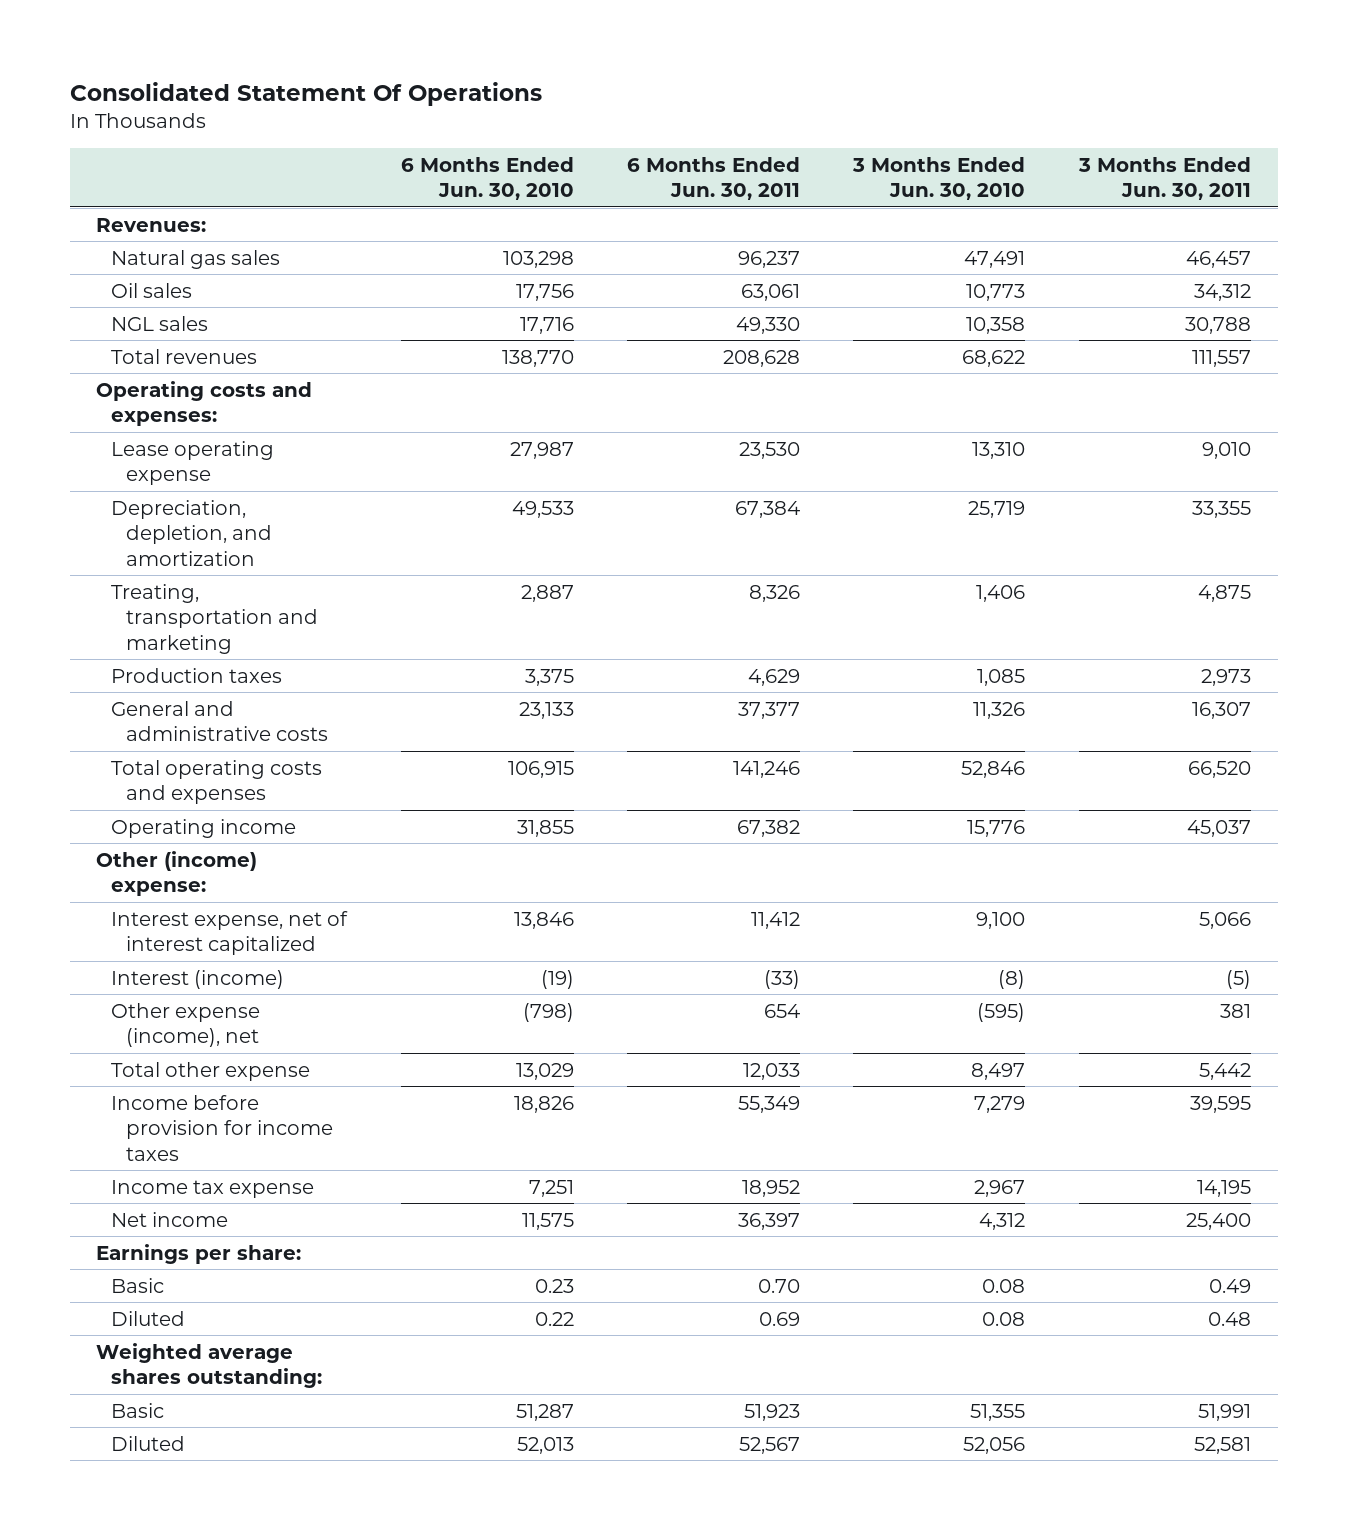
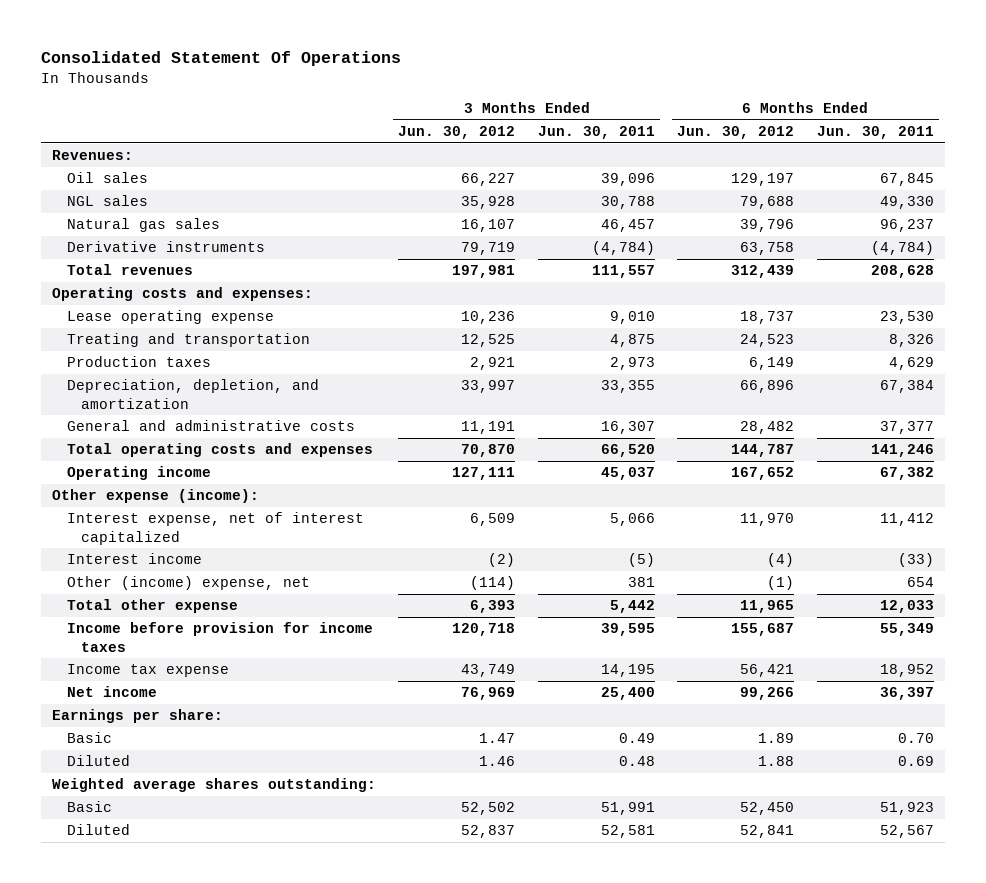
- | 6 Months Ended Jun. 30, 2010 | 6 Months Ended Jun. 30, 2011 | 3 Months Ended Jun. 30, 2010 | 3 Months Ended Jun. 30, 2011
+ | 3 Months Ended Jun. 30, 2012 | 3 Months Ended Jun. 30, 2011 | 6 Months Ended Jun. 30, 2012 | 6 Months Ended Jun. 30, 2011
- Oil sales | 17,756 | 63,061 | 10,773 | 34,312
+ Oil sales | 66,227 | 39,096 | 129,197 | 67,845
moved down: Natural gas sales | 16,107 | 46,457 | 39,796 | 96,237
+ Derivative instruments | 79,719 | (4,784) | 63,758 | (4,784)
- Treating, transportation and marketing | 2,887 | 8,326 | 1,406 | 4,875
+ Treating and transportation | 12,525 | 4,875 | 24,523 | 8,326
moved down: Depreciation, depletion, and amortization | 33,997 | 33,355 | 66,896 | 67,384
- Other (income) expense:
+ Other expense (income):
- Interest (income) | (19) | (33) | (8) | (5)
- Other expense (income), net | (798) | 654 | (595) | 381
+ Interest income | (2) | (5) | (4) | (33)
+ Other (income) expense, net | (114) | 381 | (1) | 654

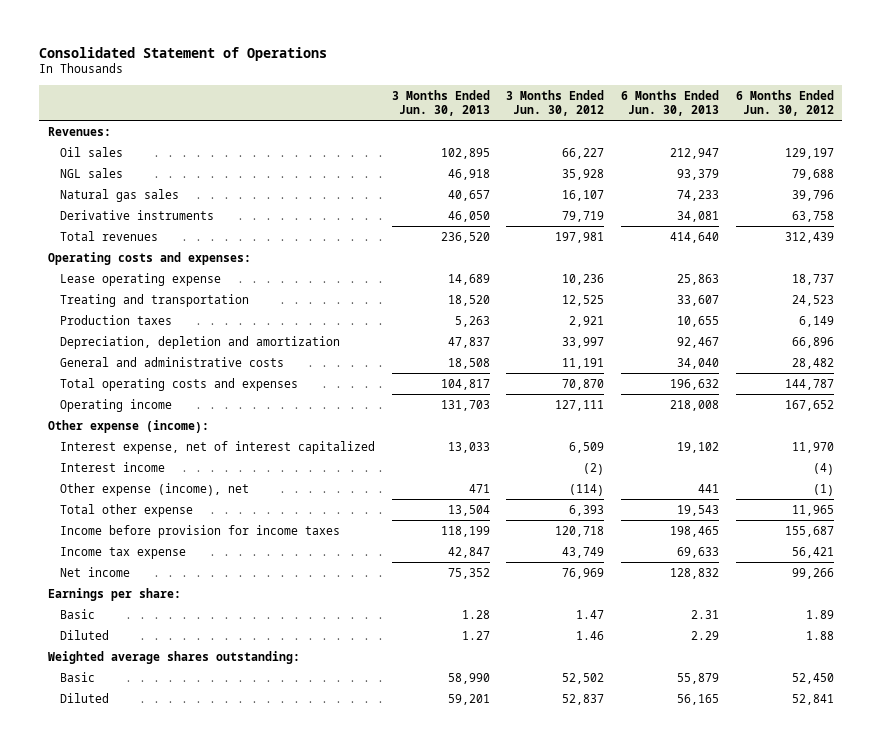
- Consolidated Statement Of Operations
+ Consolidated Statement of Operations
- | 3 Months Ended Jun. 30, 2012 | 3 Months Ended Jun. 30, 2011 | 6 Months Ended Jun. 30, 2012 | 6 Months Ended Jun. 30, 2011
+ | 3 Months Ended Jun. 30, 2013 | 3 Months Ended Jun. 30, 2012 | 6 Months Ended Jun. 30, 2013 | 6 Months Ended Jun. 30, 2012
- Depreciation, depletion, and amortization | 33,997 | 33,355 | 66,896 | 67,384
+ Depreciation, depletion and amortization | 47,837 | 33,997 | 92,467 | 66,896
- Other (income) expense, net | (114) | 381 | (1) | 654
+ Other expense (income), net | 471 | (114) | 441 | (1)

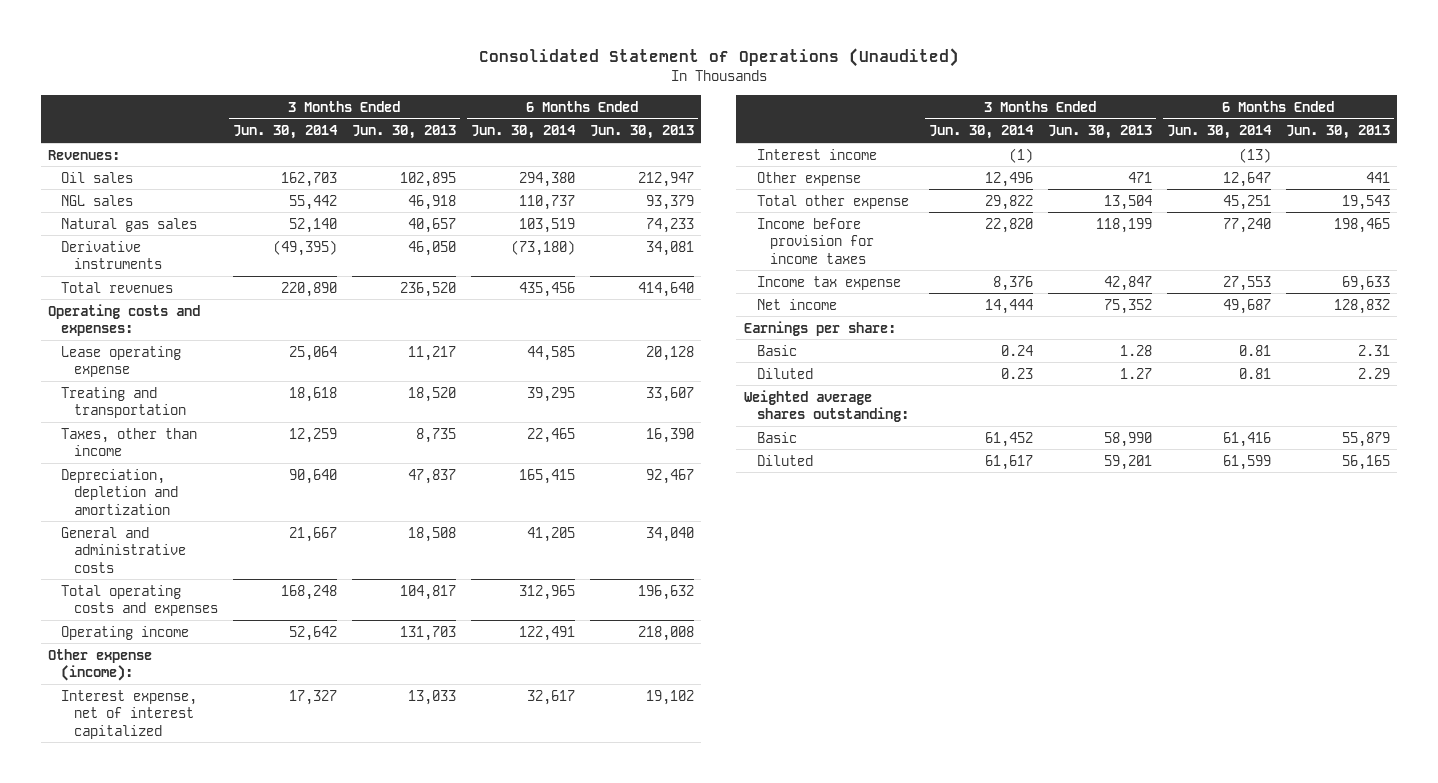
- Consolidated Statement of Operations
+ Consolidated Statement of Operations (Unaudited)
- | 3 Months Ended Jun. 30, 2013 | 3 Months Ended Jun. 30, 2012 | 6 Months Ended Jun. 30, 2013 | 6 Months Ended Jun. 30, 2012
+ | 3 Months Ended Jun. 30, 2014 | 3 Months Ended Jun. 30, 2013 | 6 Months Ended Jun. 30, 2014 | 6 Months Ended Jun. 30, 2013
- Lease operating expense | 14,689 | 10,236 | 25,863 | 18,737
+ Lease operating expense | 25,064 | 11,217 | 44,585 | 20,128
- Production taxes | 5,263 | 2,921 | 10,655 | 6,149
+ Taxes, other than income | 12,259 | 8,735 | 22,465 | 16,390
- Other expense (income), net | 471 | (114) | 441 | (1)
+ Other expense | 12,496 | 471 | 12,647 | 441

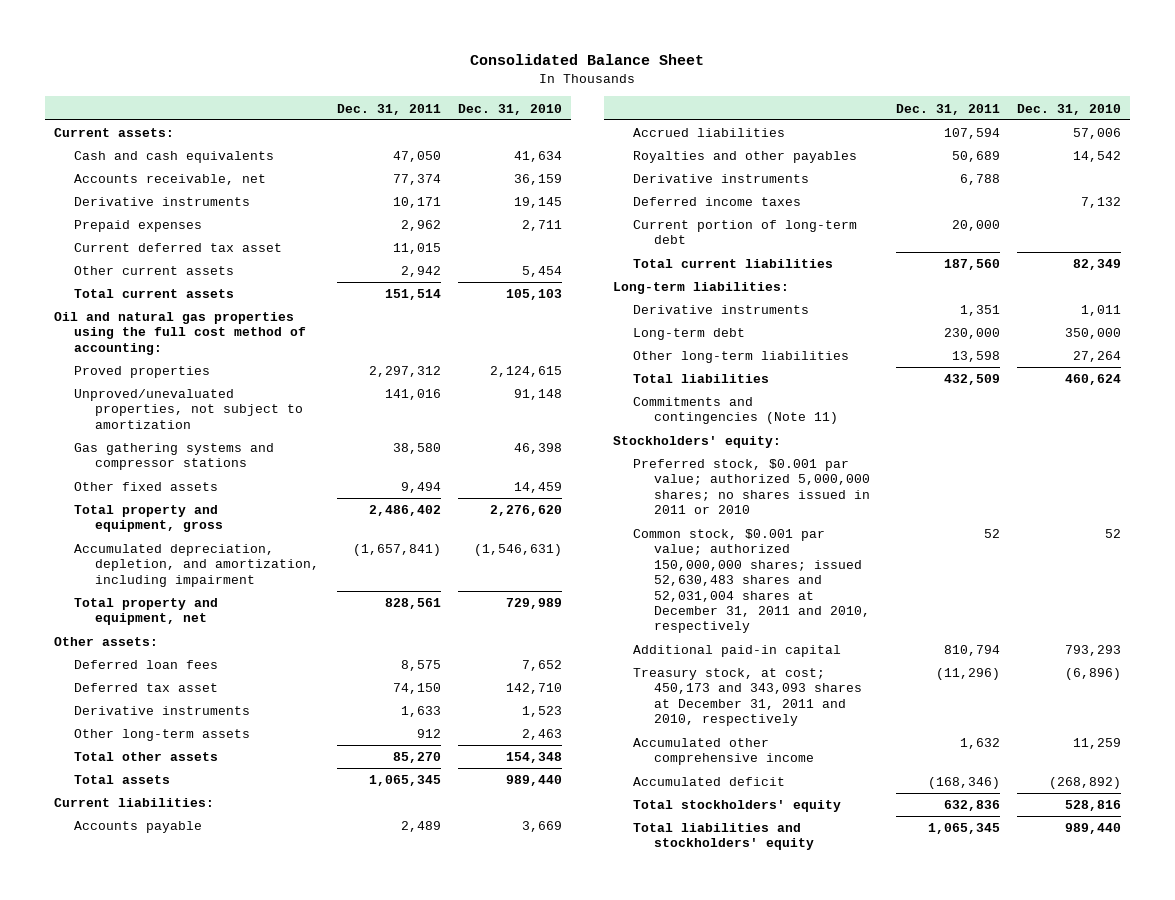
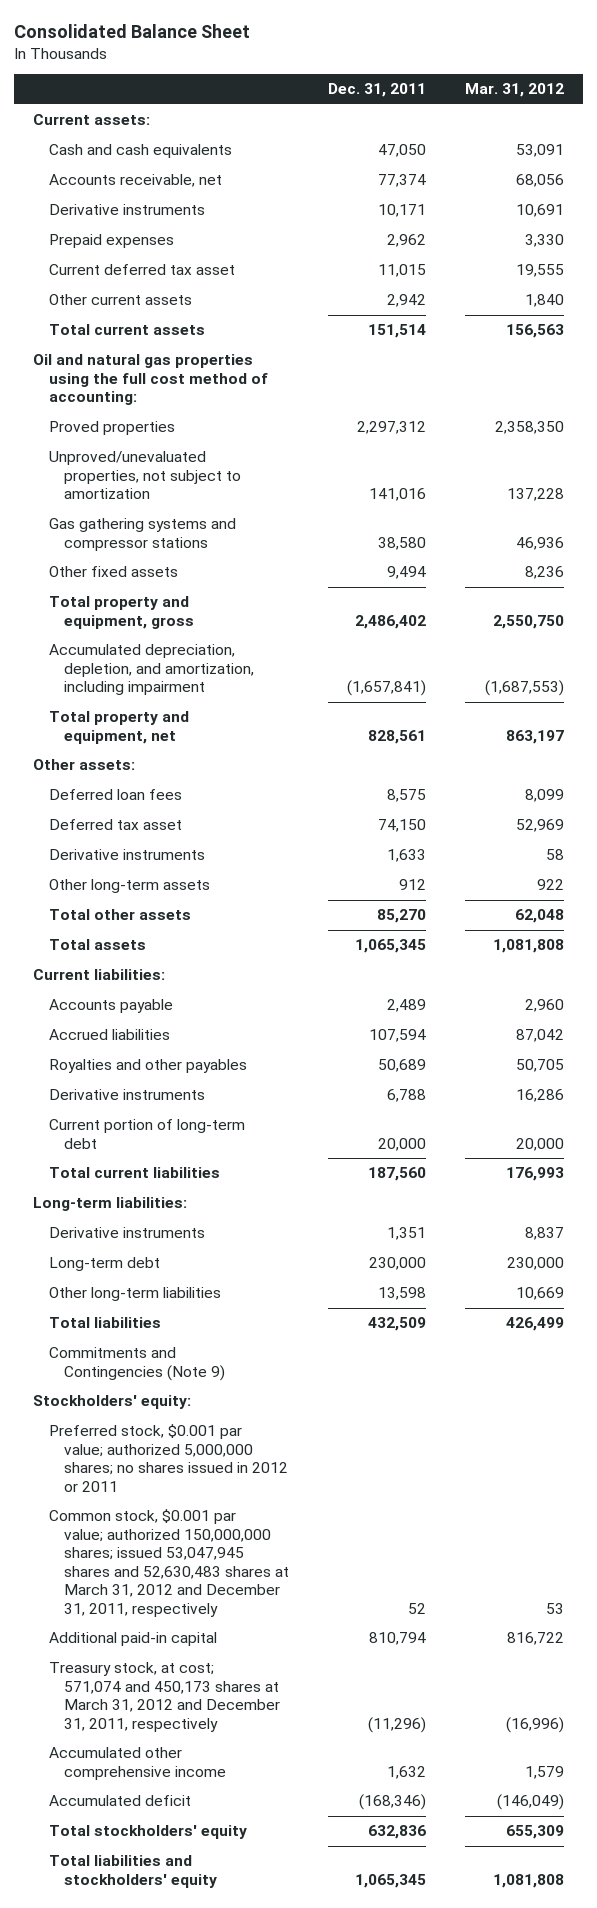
- | Dec. 31, 2011 | Dec. 31, 2010
+ | Dec. 31, 2011 | Mar. 31, 2012
- Deferred income taxes | | 7,132
- Commitments and contingencies (Note 11)
+ Commitments and Contingencies (Note 9)
- Preferred stock, $0.001 par value; authorized 5,000,000 shares; no shares issued in 2011 or 2010
- Common stock, $0.001 par value; authorized 150,000,000 shares; issued 52,630,483 shares and 52,031,004 shares at December 31, 2011 and 2010, respectively | 52 | 52
+ Preferred stock, $0.001 par value; authorized 5,000,000 shares; no shares issued in 2012 or 2011
+ Common stock, $0.001 par value; authorized 150,000,000 shares; issued 53,047,945 shares and 52,630,483 shares at March 31, 2012 and December 31, 2011, respectively | 52 | 53
- Treasury stock, at cost; 450,173 and 343,093 shares at December 31, 2011 and 2010, respectively | (11,296) | (6,896)
+ Treasury stock, at cost; 571,074 and 450,173 shares at March 31, 2012 and December 31, 2011, respectively | (11,296) | (16,996)

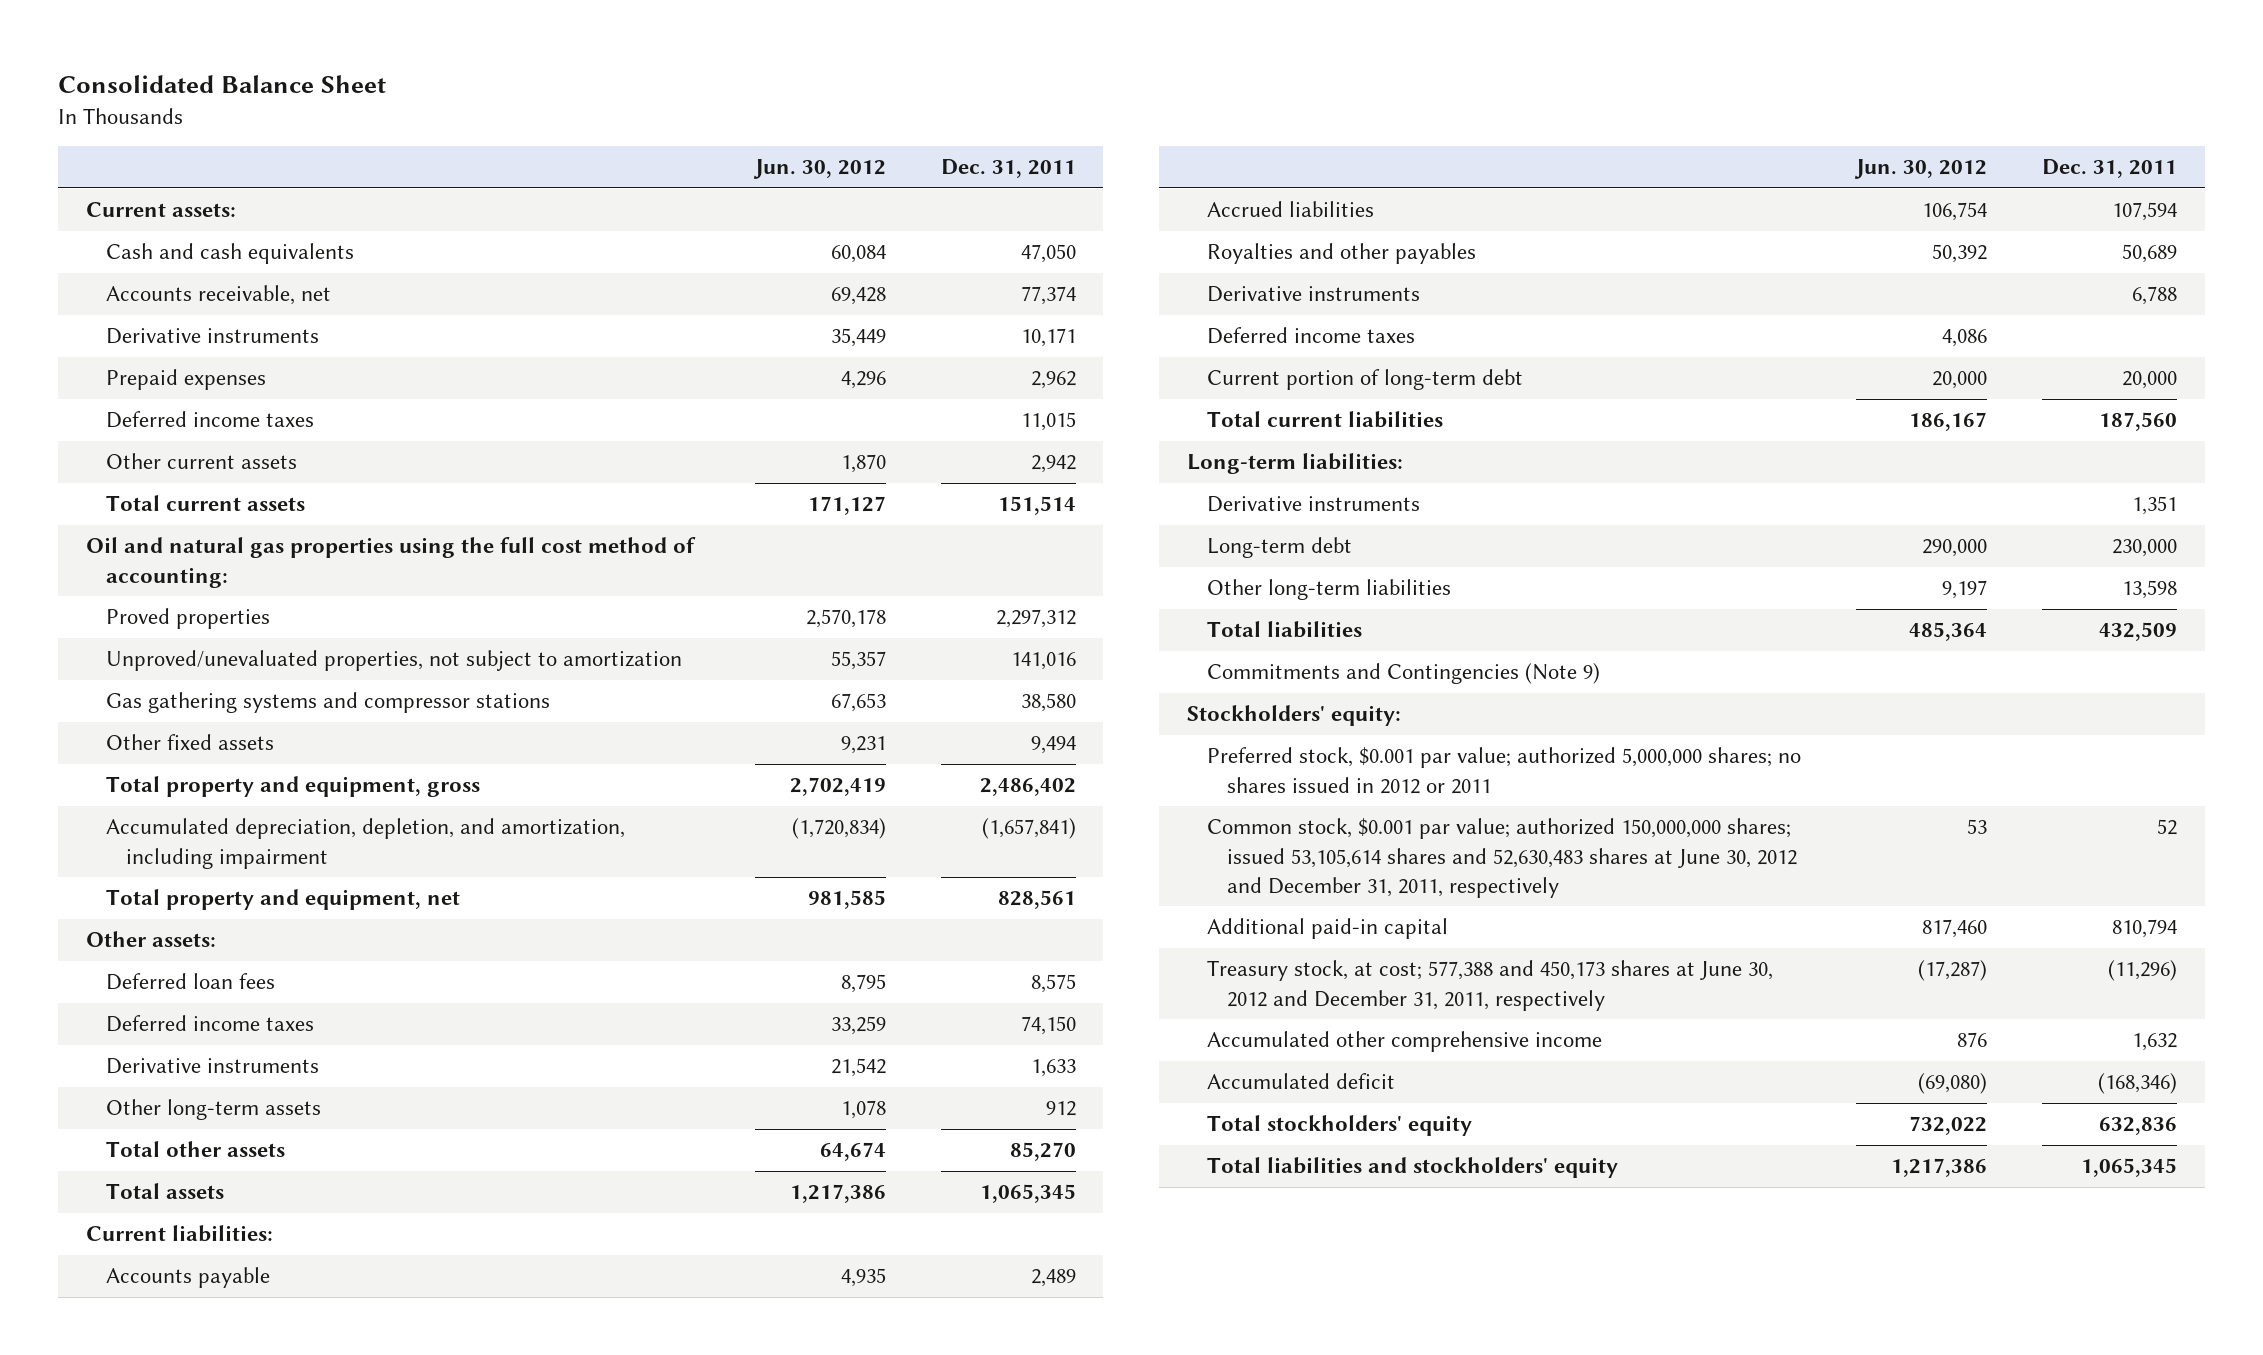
- | Dec. 31, 2011 | Mar. 31, 2012
+ | Jun. 30, 2012 | Dec. 31, 2011
- Current deferred tax asset | 11,015 | 19,555
+ Deferred income taxes | | 11,015
- Deferred tax asset | 74,150 | 52,969
+ Deferred income taxes | 33,259 | 74,150
+ Deferred income taxes | 4,086 |
- Common stock, $0.001 par value; authorized 150,000,000 shares; issued 53,047,945 shares and 52,630,483 shares at March 31, 2012 and December 31, 2011, respectively | 52 | 53
+ Common stock, $0.001 par value; authorized 150,000,000 shares; issued 53,105,614 shares and 52,630,483 shares at June 30, 2012 and December 31, 2011, respectively | 53 | 52
- Treasury stock, at cost; 571,074 and 450,173 shares at March 31, 2012 and December 31, 2011, respectively | (11,296) | (16,996)
+ Treasury stock, at cost; 577,388 and 450,173 shares at June 30, 2012 and December 31, 2011, respectively | (17,287) | (11,296)

